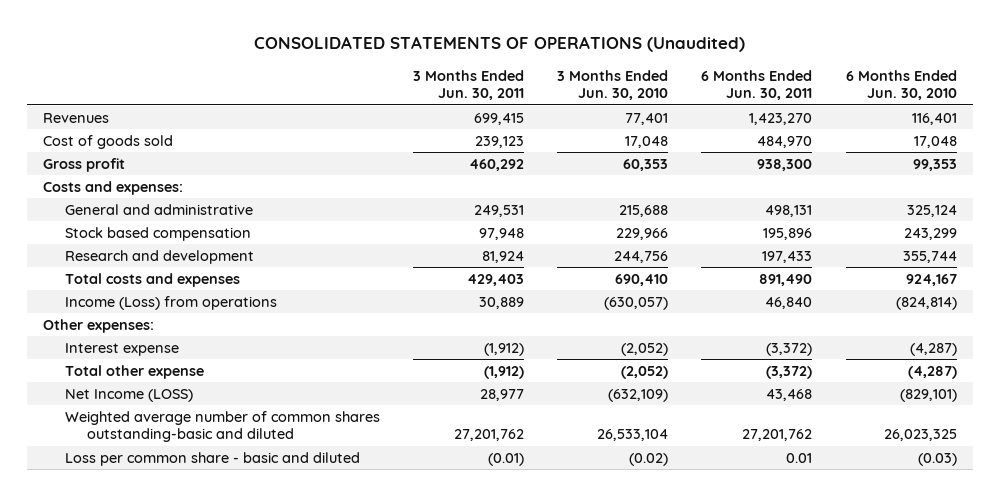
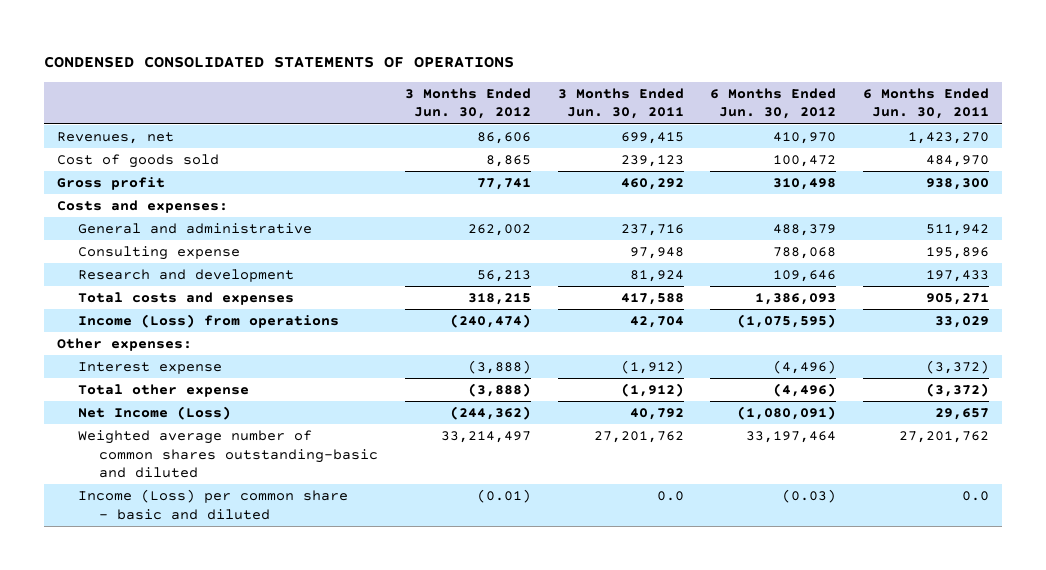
- CONSOLIDATED STATEMENTS OF OPERATIONS (Unaudited)
+ CONDENSED CONSOLIDATED STATEMENTS OF OPERATIONS
- | 3 Months Ended Jun. 30, 2011 | 3 Months Ended Jun. 30, 2010 | 6 Months Ended Jun. 30, 2011 | 6 Months Ended Jun. 30, 2010
+ | 3 Months Ended Jun. 30, 2012 | 3 Months Ended Jun. 30, 2011 | 6 Months Ended Jun. 30, 2012 | 6 Months Ended Jun. 30, 2011
- Revenues | 699,415 | 77,401 | 1,423,270 | 116,401
+ Revenues, net | 86,606 | 699,415 | 410,970 | 1,423,270
- General and administrative | 249,531 | 215,688 | 498,131 | 325,124
- Stock based compensation | 97,948 | 229,966 | 195,896 | 243,299
+ General and administrative | 262,002 | 237,716 | 488,379 | 511,942
+ Consulting expense | | 97,948 | 788,068 | 195,896
- Total costs and expenses | 429,403 | 690,410 | 891,490 | 924,167
- Income (Loss) from operations | 30,889 | (630,057) | 46,840 | (824,814)
+ Total costs and expenses | 318,215 | 417,588 | 1,386,093 | 905,271
+ Income (Loss) from operations | (240,474) | 42,704 | (1,075,595) | 33,029
- Net Income (LOSS) | 28,977 | (632,109) | 43,468 | (829,101)
+ Net Income (Loss) | (244,362) | 40,792 | (1,080,091) | 29,657
- Loss per common share - basic and diluted | (0.01) | (0.02) | 0.01 | (0.03)
+ Income (Loss) per common share - basic and diluted | (0.01) | 0.0 | (0.03) | 0.0

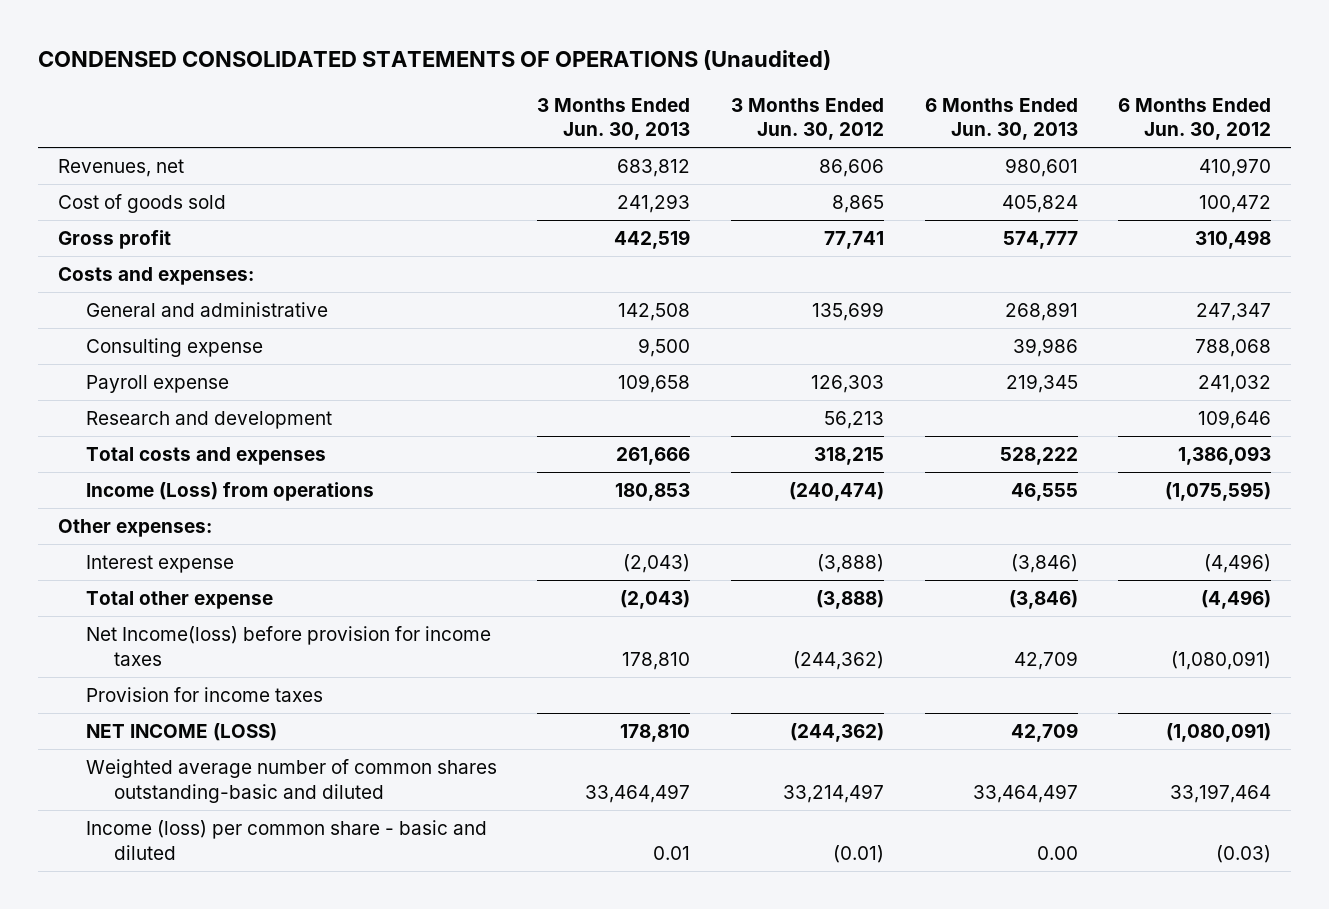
- CONDENSED CONSOLIDATED STATEMENTS OF OPERATIONS
+ CONDENSED CONSOLIDATED STATEMENTS OF OPERATIONS (Unaudited)
- | 3 Months Ended Jun. 30, 2012 | 3 Months Ended Jun. 30, 2011 | 6 Months Ended Jun. 30, 2012 | 6 Months Ended Jun. 30, 2011
+ | 3 Months Ended Jun. 30, 2013 | 3 Months Ended Jun. 30, 2012 | 6 Months Ended Jun. 30, 2013 | 6 Months Ended Jun. 30, 2012
- General and administrative | 262,002 | 237,716 | 488,379 | 511,942
+ General and administrative | 142,508 | 135,699 | 268,891 | 247,347
+ Payroll expense | 109,658 | 126,303 | 219,345 | 241,032
- Net Income (Loss) | (244,362) | 40,792 | (1,080,091) | 29,657
+ Net Income(loss) before provision for income taxes | 178,810 | (244,362) | 42,709 | (1,080,091)
+ Provision for income taxes
+ NET INCOME (LOSS) | 178,810 | (244,362) | 42,709 | (1,080,091)
- Income (Loss) per common share - basic and diluted | (0.01) | 0.0 | (0.03) | 0.0
+ Income (loss) per common share - basic and diluted | 0.01 | (0.01) | 0.00 | (0.03)

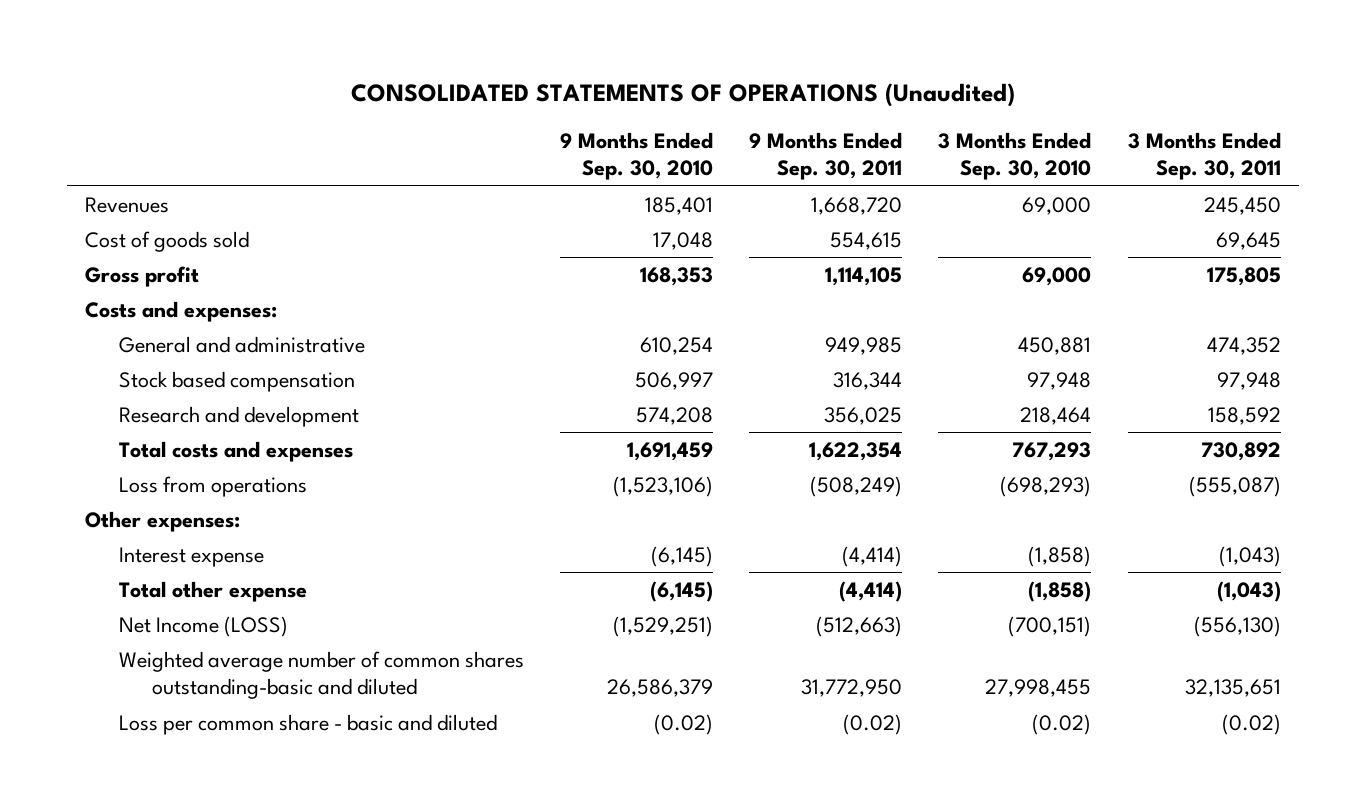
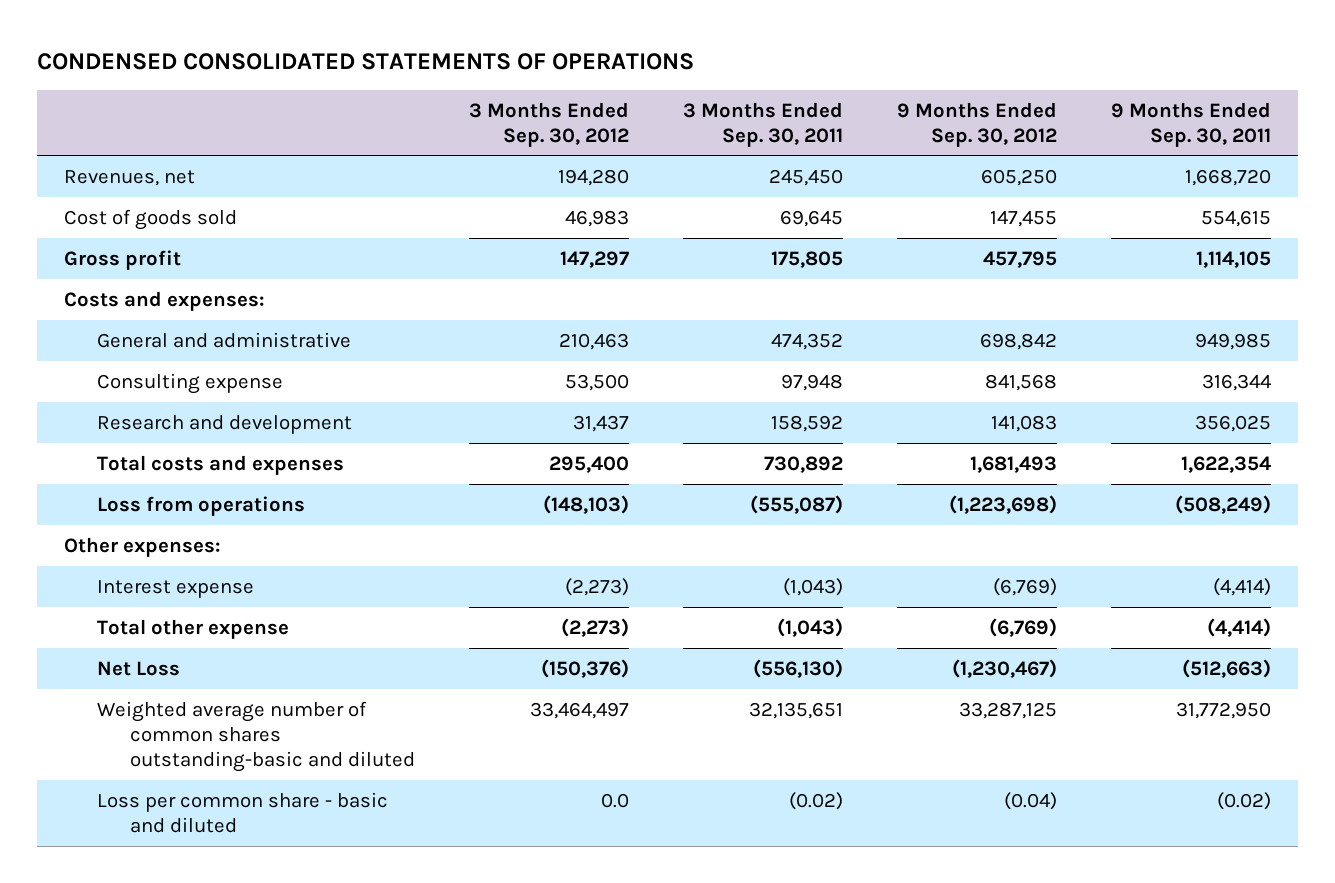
- CONSOLIDATED STATEMENTS OF OPERATIONS (Unaudited)
+ CONDENSED CONSOLIDATED STATEMENTS OF OPERATIONS
- | 9 Months Ended Sep. 30, 2010 | 9 Months Ended Sep. 30, 2011 | 3 Months Ended Sep. 30, 2010 | 3 Months Ended Sep. 30, 2011
+ | 3 Months Ended Sep. 30, 2012 | 3 Months Ended Sep. 30, 2011 | 9 Months Ended Sep. 30, 2012 | 9 Months Ended Sep. 30, 2011
- Revenues | 185,401 | 1,668,720 | 69,000 | 245,450
+ Revenues, net | 194,280 | 245,450 | 605,250 | 1,668,720
- Stock based compensation | 506,997 | 316,344 | 97,948 | 97,948
+ Consulting expense | 53,500 | 97,948 | 841,568 | 316,344
- Net Income (LOSS) | (1,529,251) | (512,663) | (700,151) | (556,130)
+ Net Loss | (150,376) | (556,130) | (1,230,467) | (512,663)

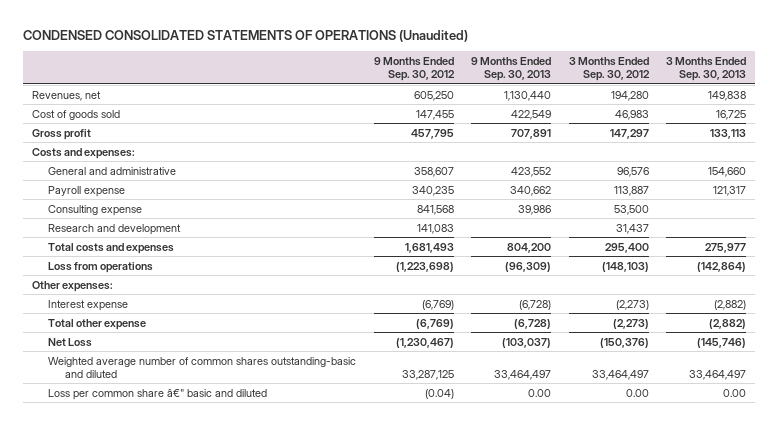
- CONDENSED CONSOLIDATED STATEMENTS OF OPERATIONS
+ CONDENSED CONSOLIDATED STATEMENTS OF OPERATIONS (Unaudited)
- | 3 Months Ended Sep. 30, 2012 | 3 Months Ended Sep. 30, 2011 | 9 Months Ended Sep. 30, 2012 | 9 Months Ended Sep. 30, 2011
+ | 9 Months Ended Sep. 30, 2012 | 9 Months Ended Sep. 30, 2013 | 3 Months Ended Sep. 30, 2012 | 3 Months Ended Sep. 30, 2013
- General and administrative | 210,463 | 474,352 | 698,842 | 949,985
+ General and administrative | 358,607 | 423,552 | 96,576 | 154,660
+ Payroll expense | 340,235 | 340,662 | 113,887 | 121,317
- Loss per common share - basic and diluted | 0.0 | (0.02) | (0.04) | (0.02)
+ Loss per common share â€" basic and diluted | (0.04) | 0.00 | 0.00 | 0.00

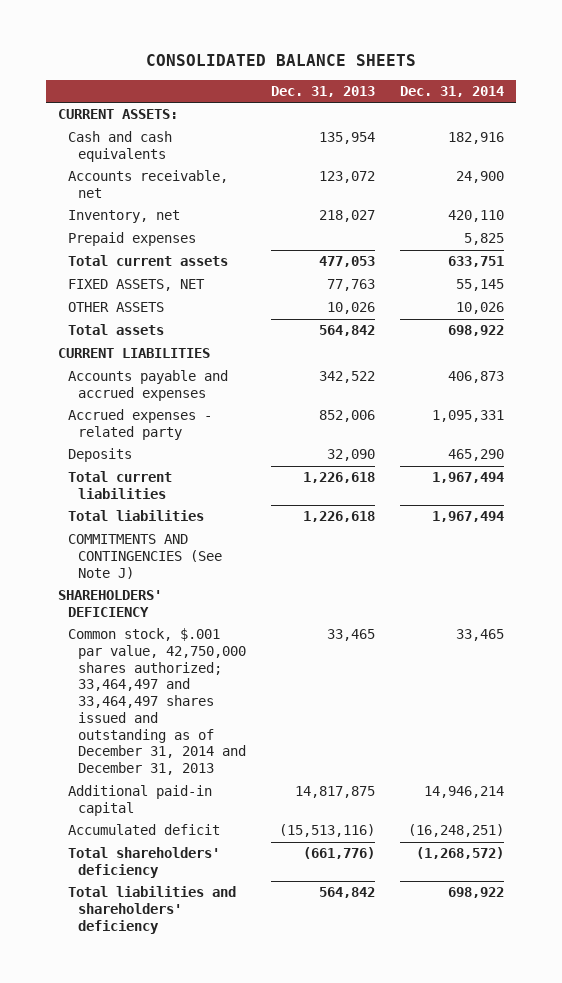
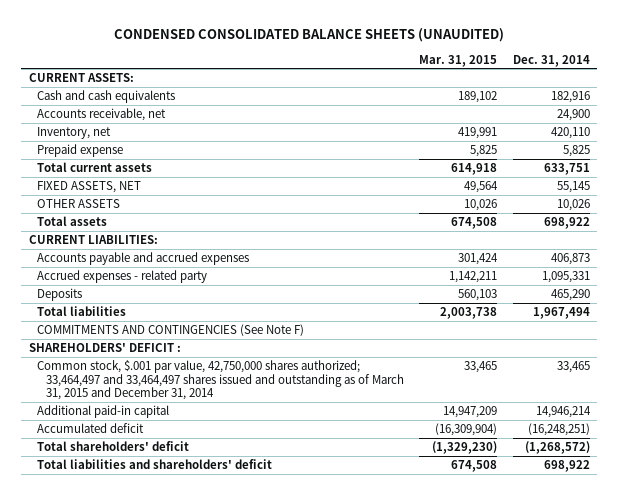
- CONSOLIDATED BALANCE SHEETS
+ CONDENSED CONSOLIDATED BALANCE SHEETS (UNAUDITED)
- | Dec. 31, 2013 | Dec. 31, 2014
+ | Mar. 31, 2015 | Dec. 31, 2014
- Prepaid expenses | | 5,825
+ Prepaid expense | 5,825 | 5,825
- CURRENT LIABILITIES
+ CURRENT LIABILITIES:
- Total current liabilities | 1,226,618 | 1,967,494
- COMMITMENTS AND CONTINGENCIES (See Note J)
- SHAREHOLDERS' DEFICIENCY
- Common stock, $.001 par value, 42,750,000 shares authorized; 33,464,497 and 33,464,497 shares issued and outstanding as of December 31, 2014 and December 31, 2013 | 33,465 | 33,465
+ COMMITMENTS AND CONTINGENCIES (See Note F)
+ SHAREHOLDERS' DEFICIT :
+ Common stock, $.001 par value, 42,750,000 shares authorized; 33,464,497 and 33,464,497 shares issued and outstanding as of March 31, 2015 and December 31, 2014 | 33,465 | 33,465
- Total shareholders' deficiency | (661,776) | (1,268,572)
- Total liabilities and shareholders' deficiency | 564,842 | 698,922
+ Total shareholders' deficit | (1,329,230) | (1,268,572)
+ Total liabilities and shareholders' deficit | 674,508 | 698,922

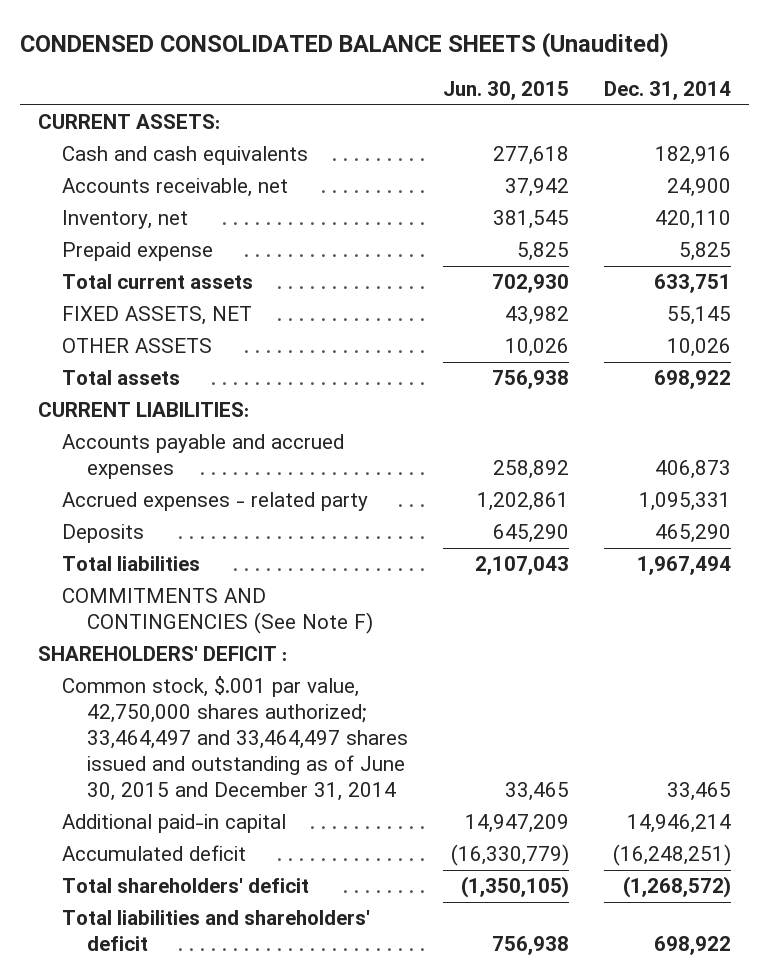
- CONDENSED CONSOLIDATED BALANCE SHEETS (UNAUDITED)
+ CONDENSED CONSOLIDATED BALANCE SHEETS (Unaudited)
- | Mar. 31, 2015 | Dec. 31, 2014
+ | Jun. 30, 2015 | Dec. 31, 2014
- Common stock, $.001 par value, 42,750,000 shares authorized; 33,464,497 and 33,464,497 shares issued and outstanding as of March 31, 2015 and December 31, 2014 | 33,465 | 33,465
+ Common stock, $.001 par value, 42,750,000 shares authorized; 33,464,497 and 33,464,497 shares issued and outstanding as of June 30, 2015 and December 31, 2014 | 33,465 | 33,465

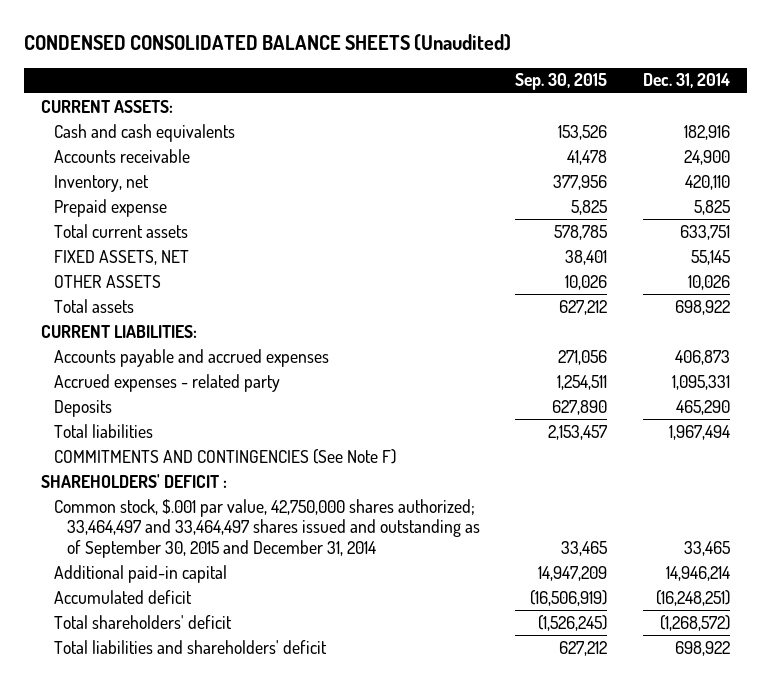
- | Jun. 30, 2015 | Dec. 31, 2014
+ | Sep. 30, 2015 | Dec. 31, 2014
- Accounts receivable, net | 37,942 | 24,900
+ Accounts receivable | 41,478 | 24,900
- Common stock, $.001 par value, 42,750,000 shares authorized; 33,464,497 and 33,464,497 shares issued and outstanding as of June 30, 2015 and December 31, 2014 | 33,465 | 33,465
+ Common stock, $.001 par value, 42,750,000 shares authorized; 33,464,497 and 33,464,497 shares issued and outstanding as of September 30, 2015 and December 31, 2014 | 33,465 | 33,465

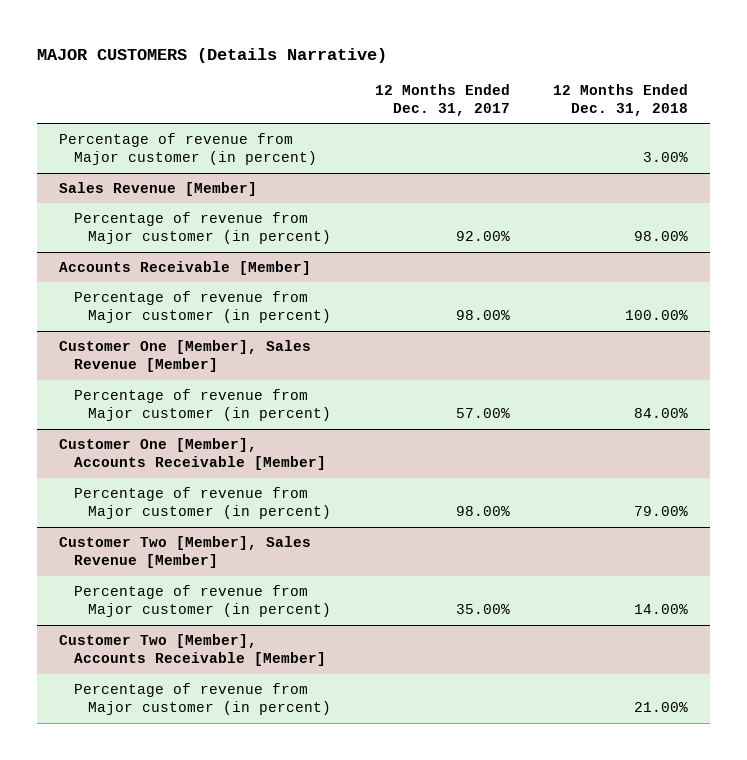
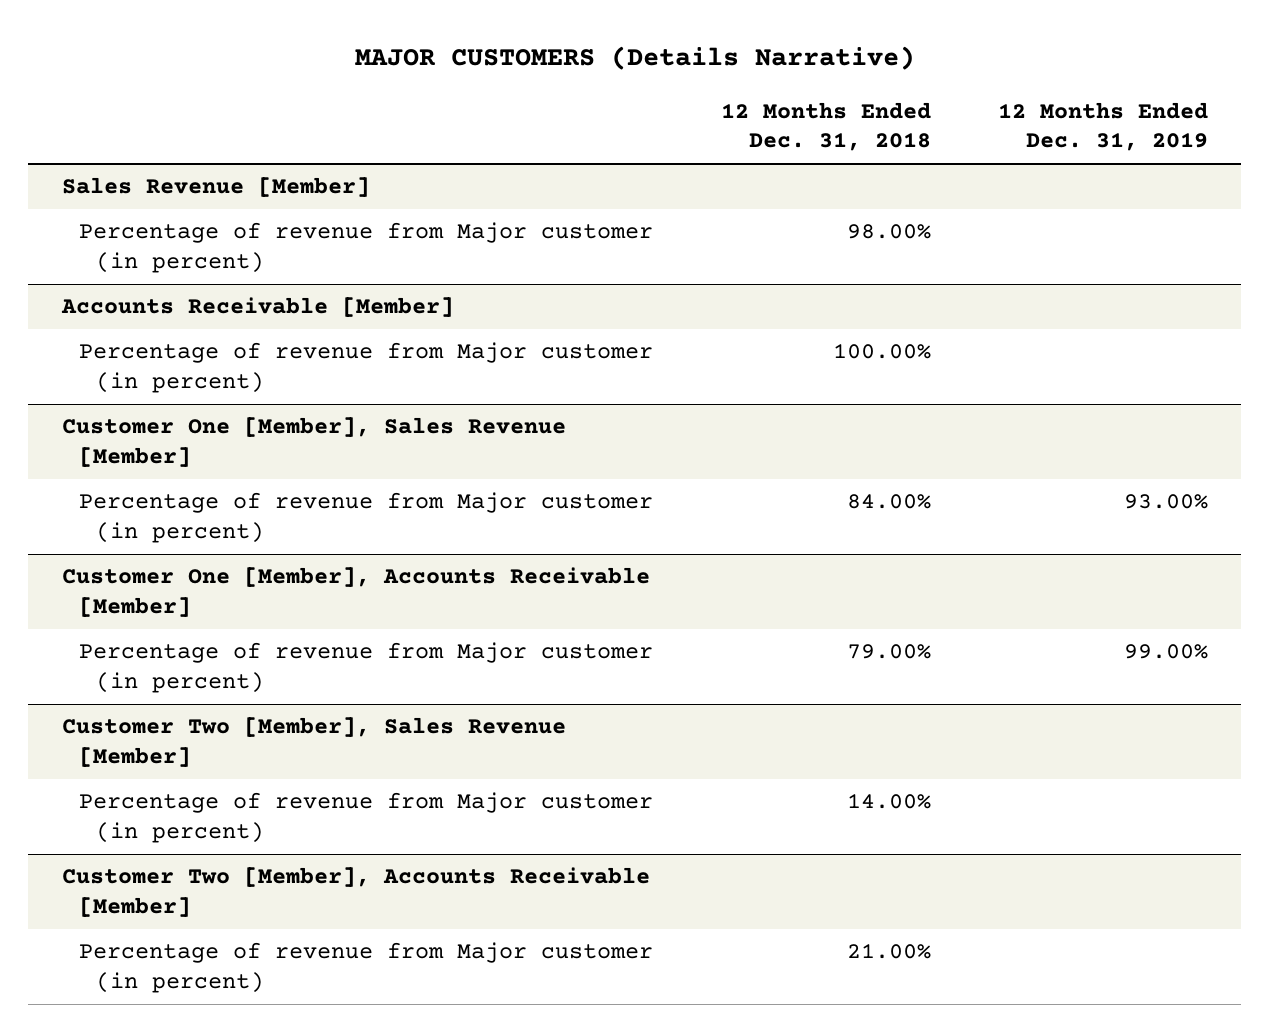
- | 12 Months Ended Dec. 31, 2017 | 12 Months Ended Dec. 31, 2018
+ | 12 Months Ended Dec. 31, 2018 | 12 Months Ended Dec. 31, 2019
- Percentage of revenue from Major customer (in percent) | | 3.00%

